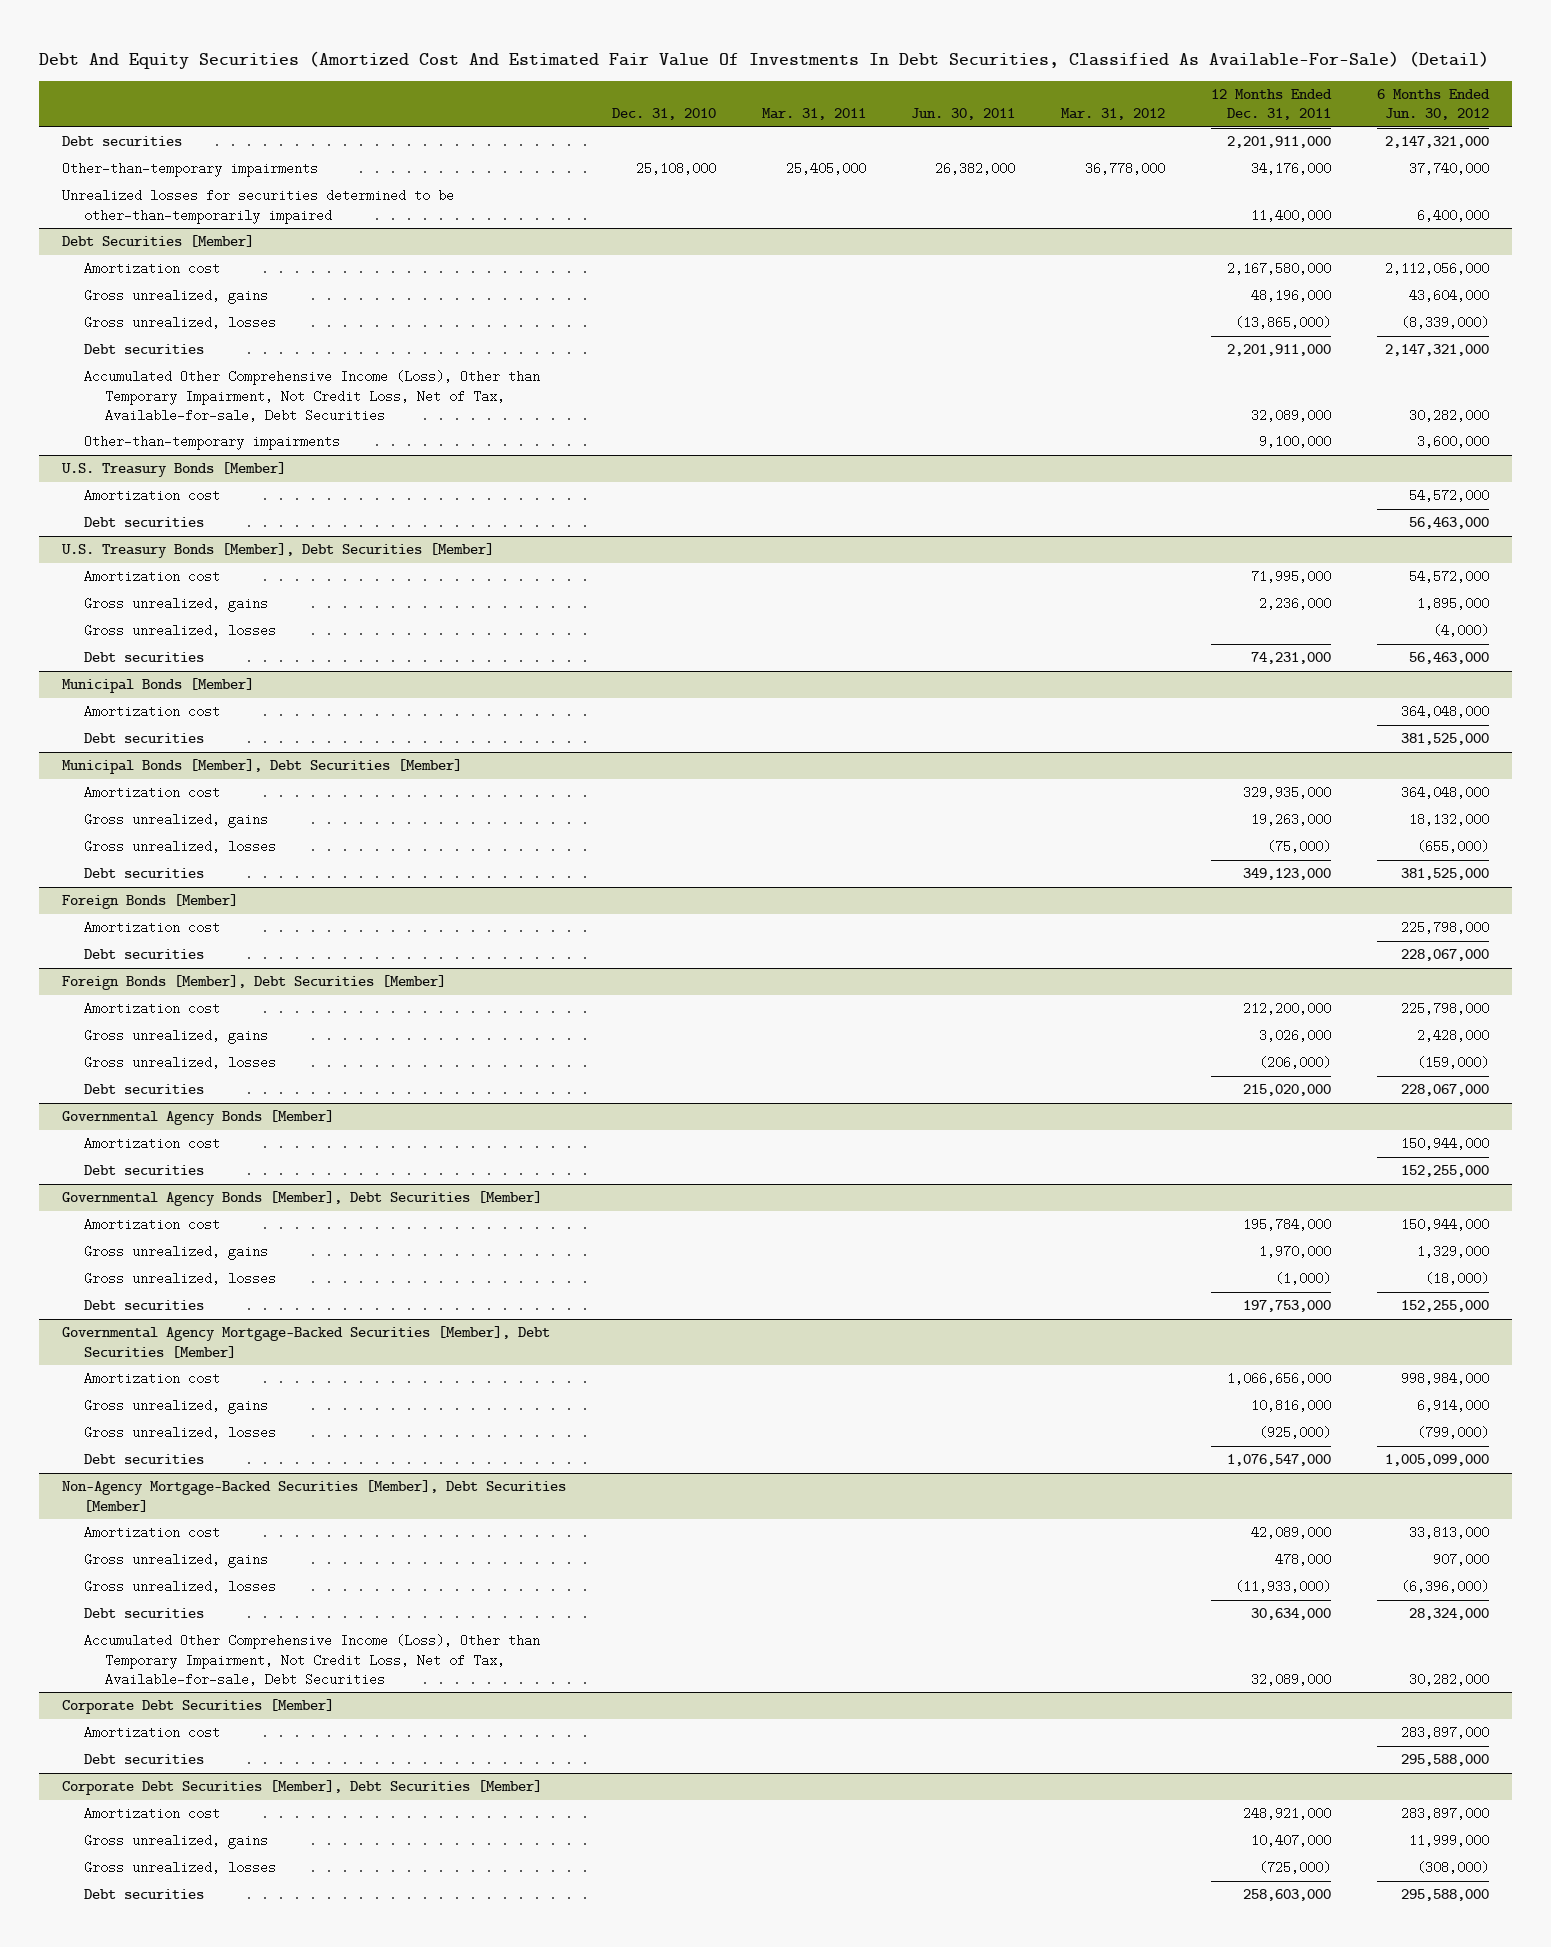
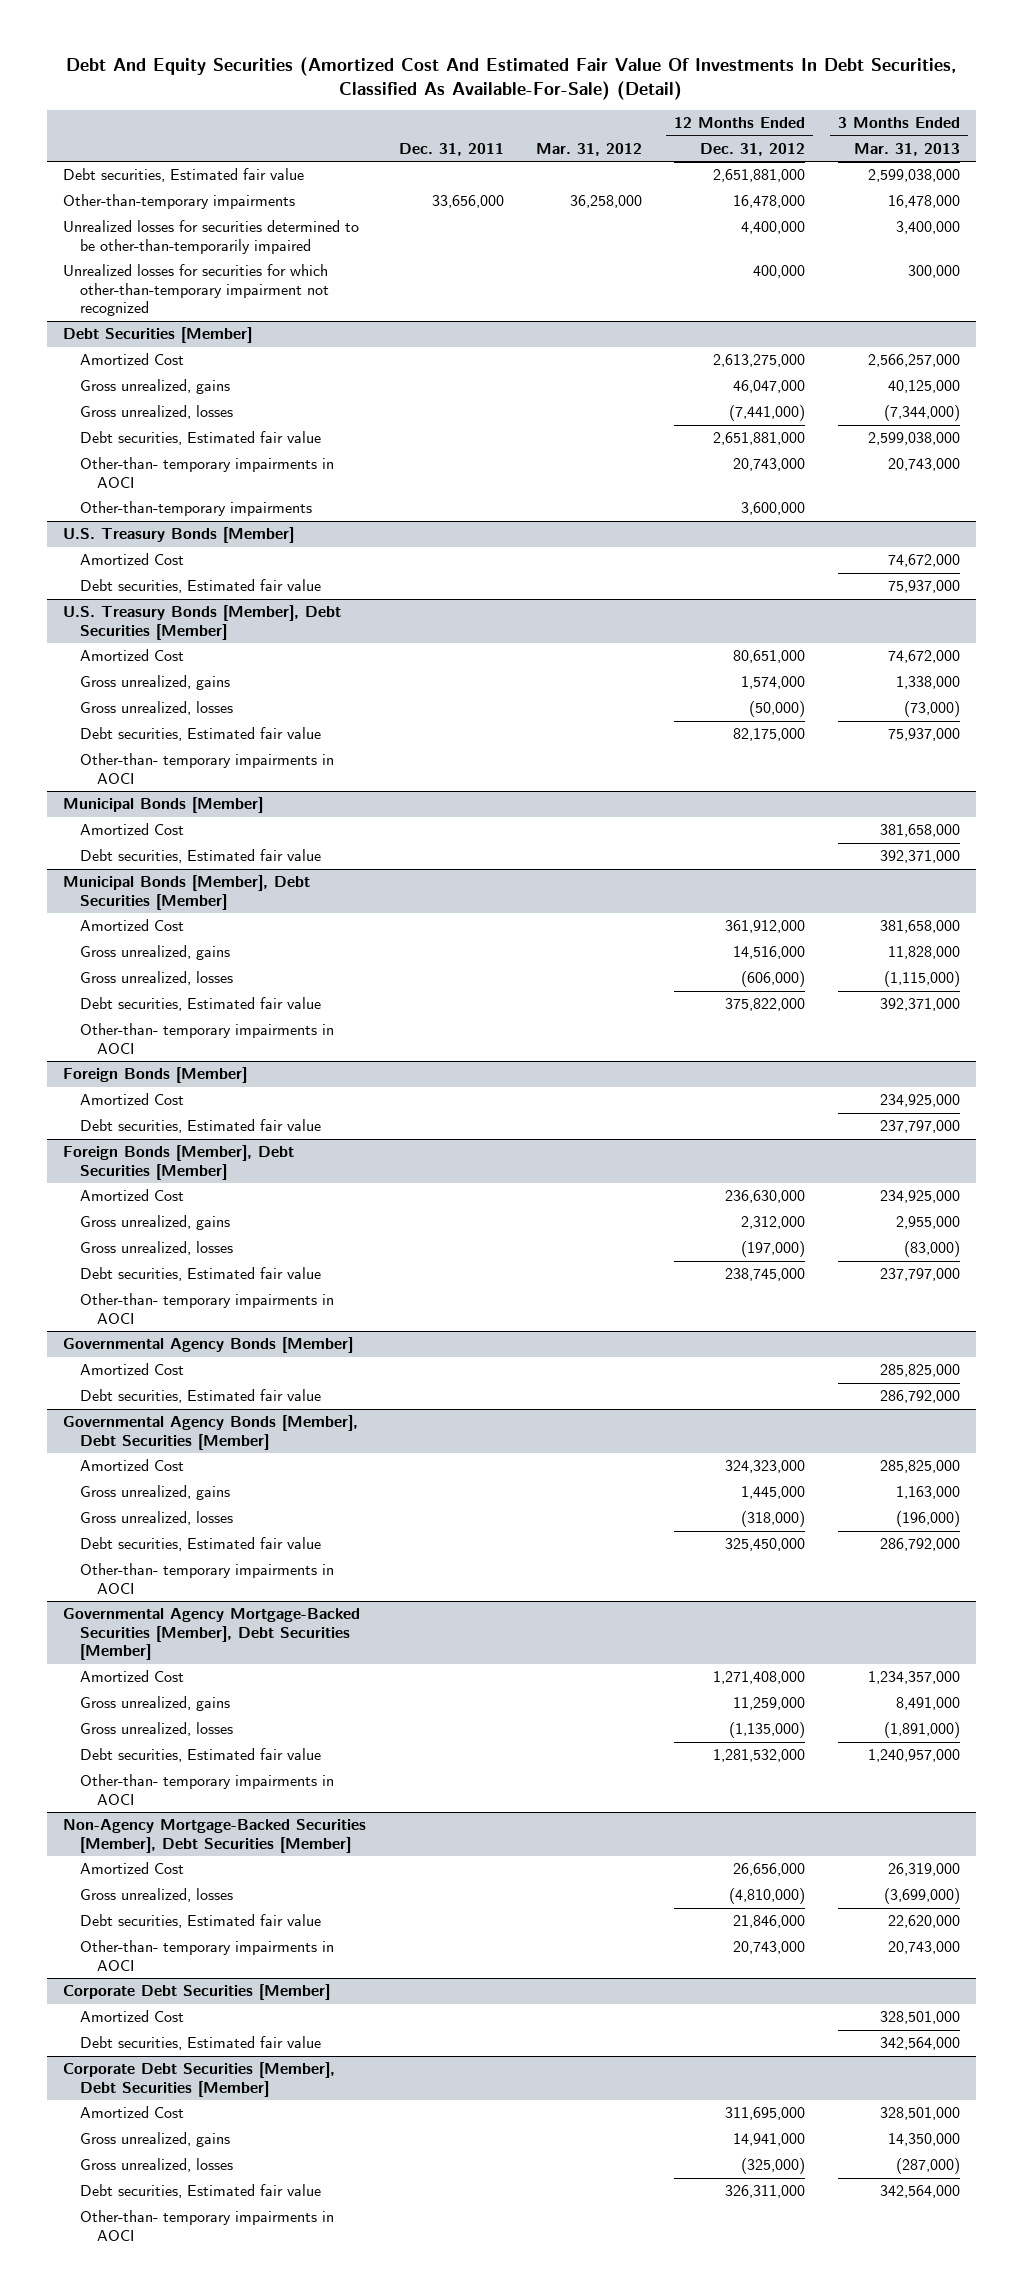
- | Dec. 31, 2010 | Mar. 31, 2011 | Jun. 30, 2011 | Mar. 31, 2012 | 12 Months Ended Dec. 31, 2011 | 6 Months Ended Jun. 30, 2012
+ | Dec. 31, 2011 | Mar. 31, 2012 | 12 Months Ended Dec. 31, 2012 | 3 Months Ended Mar. 31, 2013
- Debt securities | | | | | 2,201,911,000 | 2,147,321,000
- Other-than-temporary impairments | 25,108,000 | 25,405,000 | 26,382,000 | 36,778,000 | 34,176,000 | 37,740,000
+ Debt securities, Estimated fair value | | | 2,651,881,000 | 2,599,038,000
+ Other-than-temporary impairments | 33,656,000 | 36,258,000 | 16,478,000 | 16,478,000
+ Unrealized losses for securities for which other-than-temporary impairment not recognized | | | 400,000 | 300,000
@ Debt Securities [Member]
- Amortization cost | | | | | 2,167,580,000 | 2,112,056,000
+ Amortized Cost | | | 2,613,275,000 | 2,566,257,000
- Debt securities | | | | | 2,201,911,000 | 2,147,321,000
- Accumulated Other Comprehensive Income (Loss), Other than Temporary Impairment, Not Credit Loss, Net of Tax, Available-for-sale, Debt Securities | | | | | 32,089,000 | 30,282,000
+ Debt securities, Estimated fair value | | | 2,651,881,000 | 2,599,038,000
+ Other-than- temporary impairments in AOCI | | | 20,743,000 | 20,743,000
@ U.S. Treasury Bonds [Member]
- Amortization cost | | | | | | 54,572,000
- Debt securities | | | | | | 56,463,000
+ Amortized Cost | | | | 74,672,000
+ Debt securities, Estimated fair value | | | | 75,937,000
@ U.S. Treasury Bonds [Member], Debt Securities [Member]
- Amortization cost | | | | | 71,995,000 | 54,572,000
+ Amortized Cost | | | 80,651,000 | 74,672,000
- Debt securities | | | | | 74,231,000 | 56,463,000
+ Debt securities, Estimated fair value | | | 82,175,000 | 75,937,000
+ Other-than- temporary impairments in AOCI
@ Municipal Bonds [Member]
- Amortization cost | | | | | | 364,048,000
- Debt securities | | | | | | 381,525,000
+ Amortized Cost | | | | 381,658,000
+ Debt securities, Estimated fair value | | | | 392,371,000
@ Municipal Bonds [Member], Debt Securities [Member]
- Amortization cost | | | | | 329,935,000 | 364,048,000
+ Amortized Cost | | | 361,912,000 | 381,658,000
- Debt securities | | | | | 349,123,000 | 381,525,000
+ Debt securities, Estimated fair value | | | 375,822,000 | 392,371,000
+ Other-than- temporary impairments in AOCI
@ Foreign Bonds [Member]
- Amortization cost | | | | | | 225,798,000
- Debt securities | | | | | | 228,067,000
+ Amortized Cost | | | | 234,925,000
+ Debt securities, Estimated fair value | | | | 237,797,000
@ Foreign Bonds [Member], Debt Securities [Member]
- Amortization cost | | | | | 212,200,000 | 225,798,000
+ Amortized Cost | | | 236,630,000 | 234,925,000
- Debt securities | | | | | 215,020,000 | 228,067,000
+ Debt securities, Estimated fair value | | | 238,745,000 | 237,797,000
+ Other-than- temporary impairments in AOCI
@ Governmental Agency Bonds [Member]
- Amortization cost | | | | | | 150,944,000
- Debt securities | | | | | | 152,255,000
+ Amortized Cost | | | | 285,825,000
+ Debt securities, Estimated fair value | | | | 286,792,000
@ Governmental Agency Bonds [Member], Debt Securities [Member]
- Amortization cost | | | | | 195,784,000 | 150,944,000
+ Amortized Cost | | | 324,323,000 | 285,825,000
- Debt securities | | | | | 197,753,000 | 152,255,000
+ Debt securities, Estimated fair value | | | 325,450,000 | 286,792,000
+ Other-than- temporary impairments in AOCI
@ Governmental Agency Mortgage-Backed Securities [Member], Debt Securities [Member]
- Amortization cost | | | | | 1,066,656,000 | 998,984,000
+ Amortized Cost | | | 1,271,408,000 | 1,234,357,000
- Debt securities | | | | | 1,076,547,000 | 1,005,099,000
+ Debt securities, Estimated fair value | | | 1,281,532,000 | 1,240,957,000
+ Other-than- temporary impairments in AOCI
@ Non-Agency Mortgage-Backed Securities [Member], Debt Securities [Member]
- Amortization cost | | | | | 42,089,000 | 33,813,000
- Gross unrealized, gains | | | | | 478,000 | 907,000
+ Amortized Cost | | | 26,656,000 | 26,319,000
- Debt securities | | | | | 30,634,000 | 28,324,000
- Accumulated Other Comprehensive Income (Loss), Other than Temporary Impairment, Not Credit Loss, Net of Tax, Available-for-sale, Debt Securities | | | | | 32,089,000 | 30,282,000
+ Debt securities, Estimated fair value | | | 21,846,000 | 22,620,000
+ Other-than- temporary impairments in AOCI | | | 20,743,000 | 20,743,000
@ Corporate Debt Securities [Member]
- Amortization cost | | | | | | 283,897,000
- Debt securities | | | | | | 295,588,000
+ Amortized Cost | | | | 328,501,000
+ Debt securities, Estimated fair value | | | | 342,564,000
@ Corporate Debt Securities [Member], Debt Securities [Member]
- Amortization cost | | | | | 248,921,000 | 283,897,000
+ Amortized Cost | | | 311,695,000 | 328,501,000
- Debt securities | | | | | 258,603,000 | 295,588,000
+ Debt securities, Estimated fair value | | | 326,311,000 | 342,564,000
+ Other-than- temporary impairments in AOCI

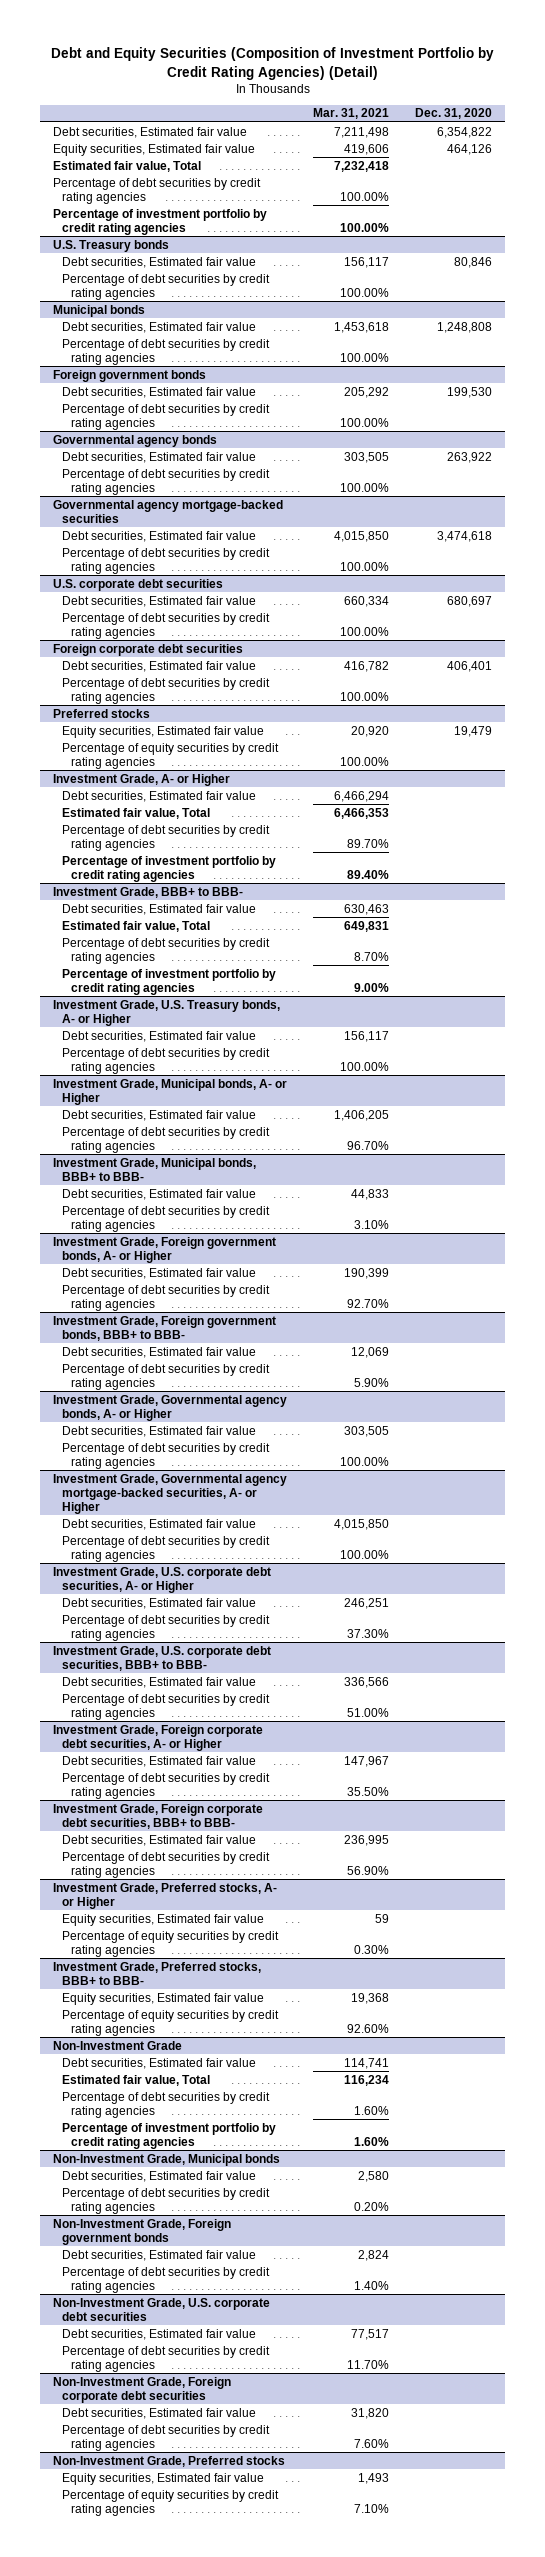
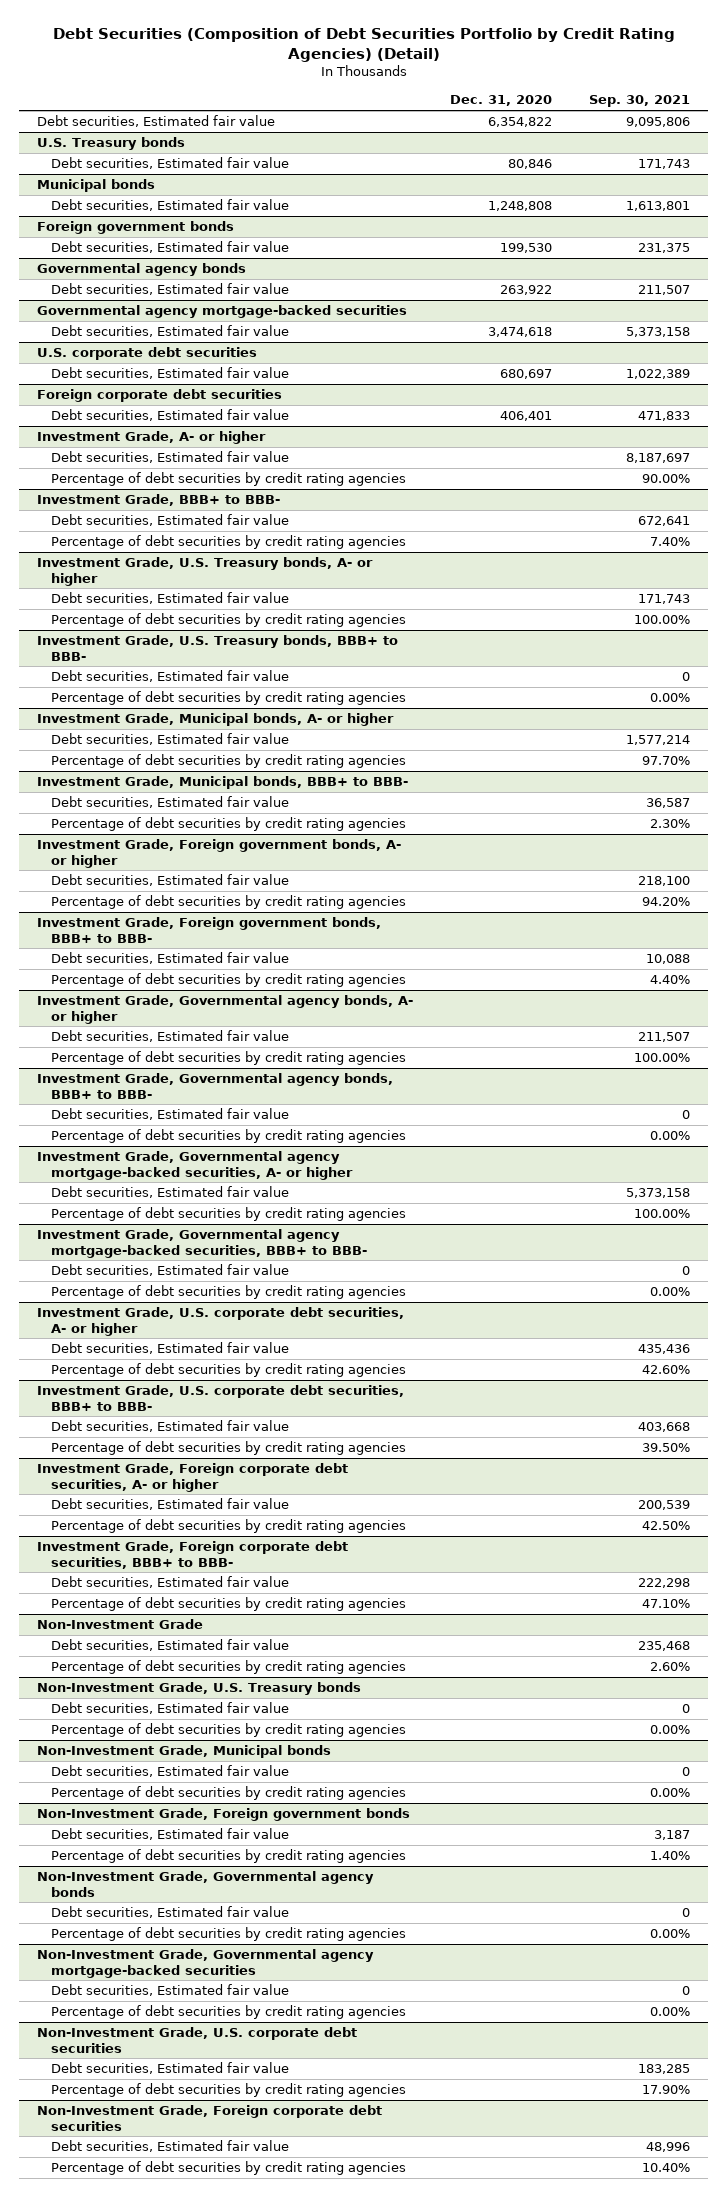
- Debt and Equity Securities (Composition of Investment Portfolio by Credit Rating Agencies) (Detail)
+ Debt Securities (Composition of Debt Securities Portfolio by Credit Rating Agencies) (Detail)
- | Mar. 31, 2021 | Dec. 31, 2020
+ | Dec. 31, 2020 | Sep. 30, 2021
- Equity securities, Estimated fair value | 419,606 | 464,126
- Estimated fair value, Total | 7,232,418 |
- Percentage of debt securities by credit rating agencies | 100.00% |
- Percentage of investment portfolio by credit rating agencies | 100.00% |
@ U.S. Treasury bonds
- Percentage of debt securities by credit rating agencies | 100.00% |
@ Municipal bonds
- Percentage of debt securities by credit rating agencies | 100.00% |
@ Foreign government bonds
- Percentage of debt securities by credit rating agencies | 100.00% |
@ Governmental agency bonds
- Percentage of debt securities by credit rating agencies | 100.00% |
@ Governmental agency mortgage-backed securities
- Percentage of debt securities by credit rating agencies | 100.00% |
@ U.S. corporate debt securities
- Percentage of debt securities by credit rating agencies | 100.00% |
@ Foreign corporate debt securities
- Percentage of debt securities by credit rating agencies | 100.00% |
- Preferred stocks
- Equity securities, Estimated fair value | 20,920 | 19,479
- Percentage of equity securities by credit rating agencies | 100.00% |
- Investment Grade, A- or Higher
+ Investment Grade, A- or higher
- Estimated fair value, Total | 6,466,353 |
- Percentage of investment portfolio by credit rating agencies | 89.40% |
@ Investment Grade, BBB+ to BBB-
- Estimated fair value, Total | 649,831 |
- Percentage of investment portfolio by credit rating agencies | 9.00% |
- Investment Grade, U.S. Treasury bonds, A- or Higher
+ Investment Grade, U.S. Treasury bonds, A- or higher
- Investment Grade, Municipal bonds, A- or Higher
+ Investment Grade, U.S. Treasury bonds, BBB+ to BBB-
+ Debt securities, Estimated fair value | | 0
+ Percentage of debt securities by credit rating agencies | | 0.00%
+ Investment Grade, Municipal bonds, A- or higher
- Investment Grade, Foreign government bonds, A- or Higher
+ Investment Grade, Foreign government bonds, A- or higher
- Investment Grade, Governmental agency bonds, A- or Higher
+ Investment Grade, Governmental agency bonds, A- or higher
- Investment Grade, Governmental agency mortgage-backed securities, A- or Higher
+ Investment Grade, Governmental agency bonds, BBB+ to BBB-
+ Debt securities, Estimated fair value | | 0
+ Percentage of debt securities by credit rating agencies | | 0.00%
+ Investment Grade, Governmental agency mortgage-backed securities, A- or higher
- Investment Grade, U.S. corporate debt securities, A- or Higher
+ Investment Grade, Governmental agency mortgage-backed securities, BBB+ to BBB-
+ Debt securities, Estimated fair value | | 0
+ Percentage of debt securities by credit rating agencies | | 0.00%
+ Investment Grade, U.S. corporate debt securities, A- or higher
- Investment Grade, Foreign corporate debt securities, A- or Higher
+ Investment Grade, Foreign corporate debt securities, A- or higher
- Investment Grade, Preferred stocks, A- or Higher
- Equity securities, Estimated fair value | 59 |
- Percentage of equity securities by credit rating agencies | 0.30% |
- Investment Grade, Preferred stocks, BBB+ to BBB-
- Equity securities, Estimated fair value | 19,368 |
- Percentage of equity securities by credit rating agencies | 92.60% |
@ Non-Investment Grade
- Estimated fair value, Total | 116,234 |
- Percentage of investment portfolio by credit rating agencies | 1.60% |
+ Non-Investment Grade, U.S. Treasury bonds
+ Debt securities, Estimated fair value | | 0
+ Percentage of debt securities by credit rating agencies | | 0.00%
+ Non-Investment Grade, Governmental agency bonds
+ Debt securities, Estimated fair value | | 0
+ Percentage of debt securities by credit rating agencies | | 0.00%
+ Non-Investment Grade, Governmental agency mortgage-backed securities
+ Debt securities, Estimated fair value | | 0
+ Percentage of debt securities by credit rating agencies | | 0.00%
- Non-Investment Grade, Preferred stocks
- Equity securities, Estimated fair value | 1,493 |
- Percentage of equity securities by credit rating agencies | 7.10% |

